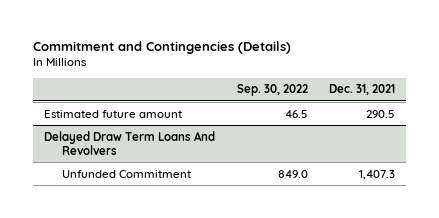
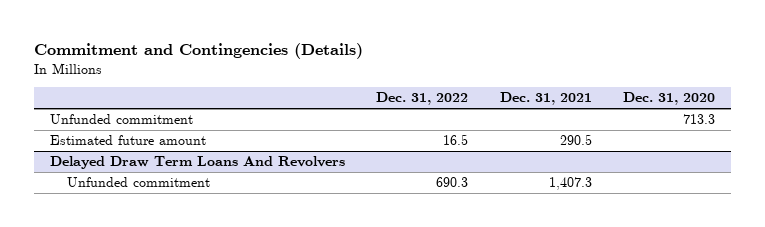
- | Sep. 30, 2022 | Dec. 31, 2021
+ | Dec. 31, 2022 | Dec. 31, 2021 | Dec. 31, 2020
+ Unfunded commitment | | | 713.3
@ Delayed Draw Term Loans And Revolvers
- Unfunded Commitment | 849.0 | 1,407.3
+ Unfunded commitment | 690.3 | 1,407.3 |

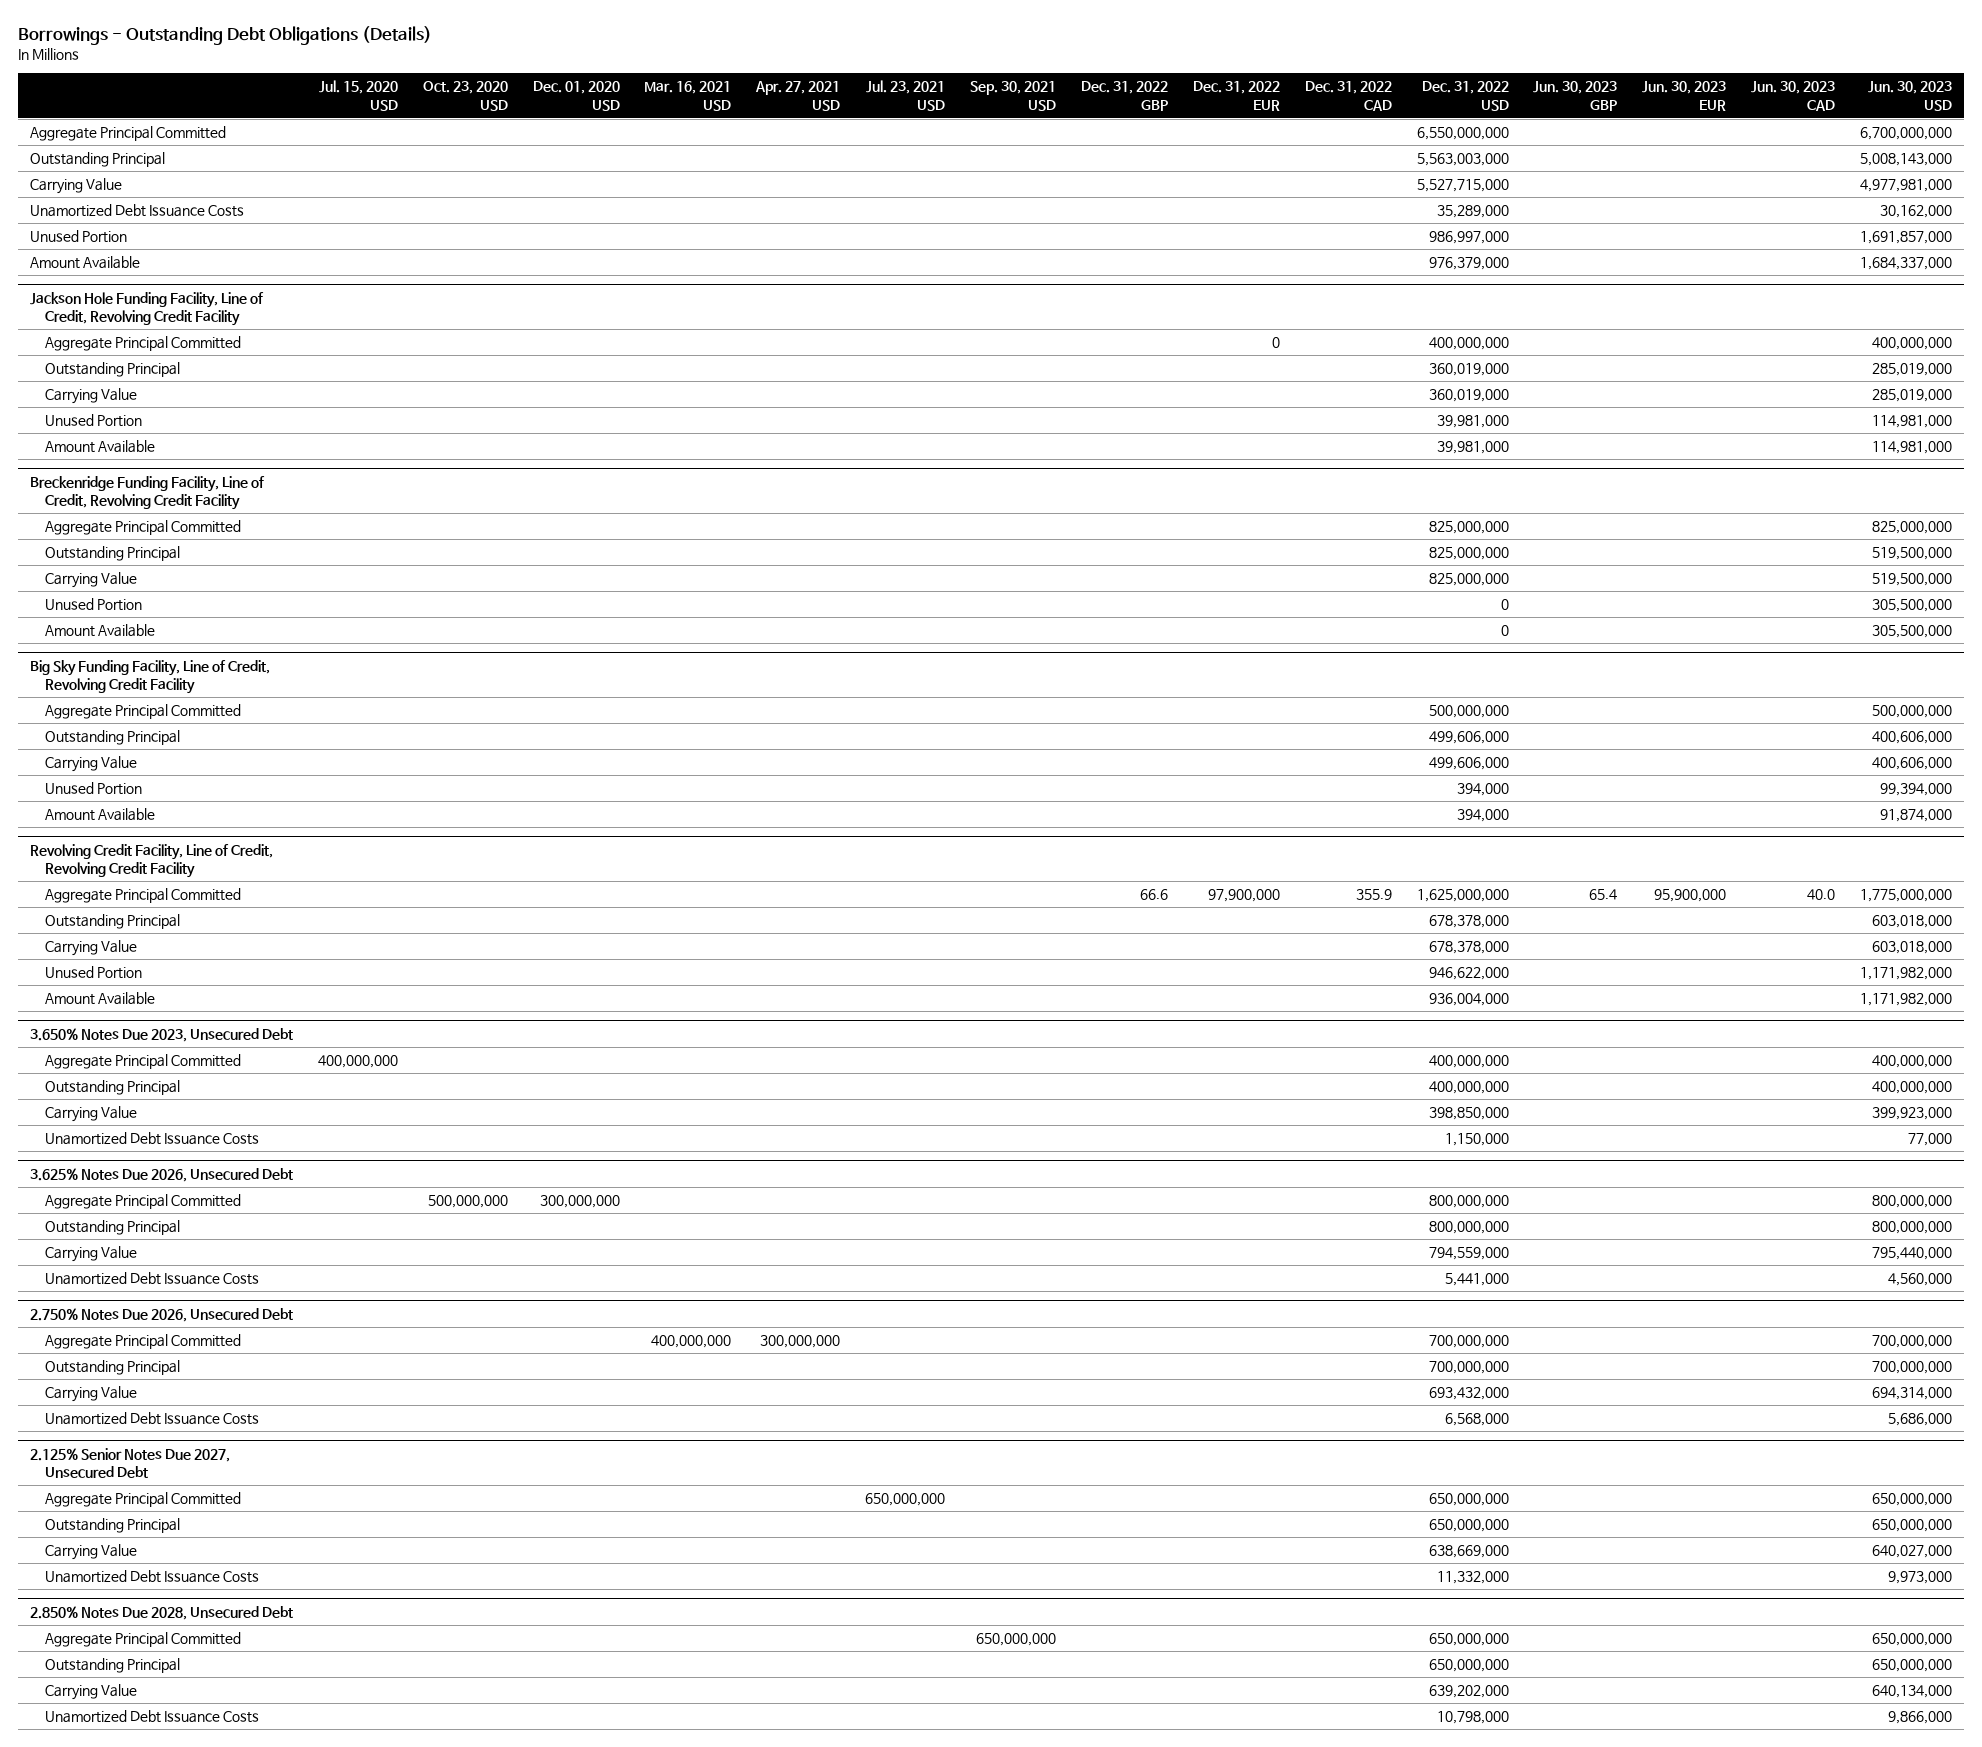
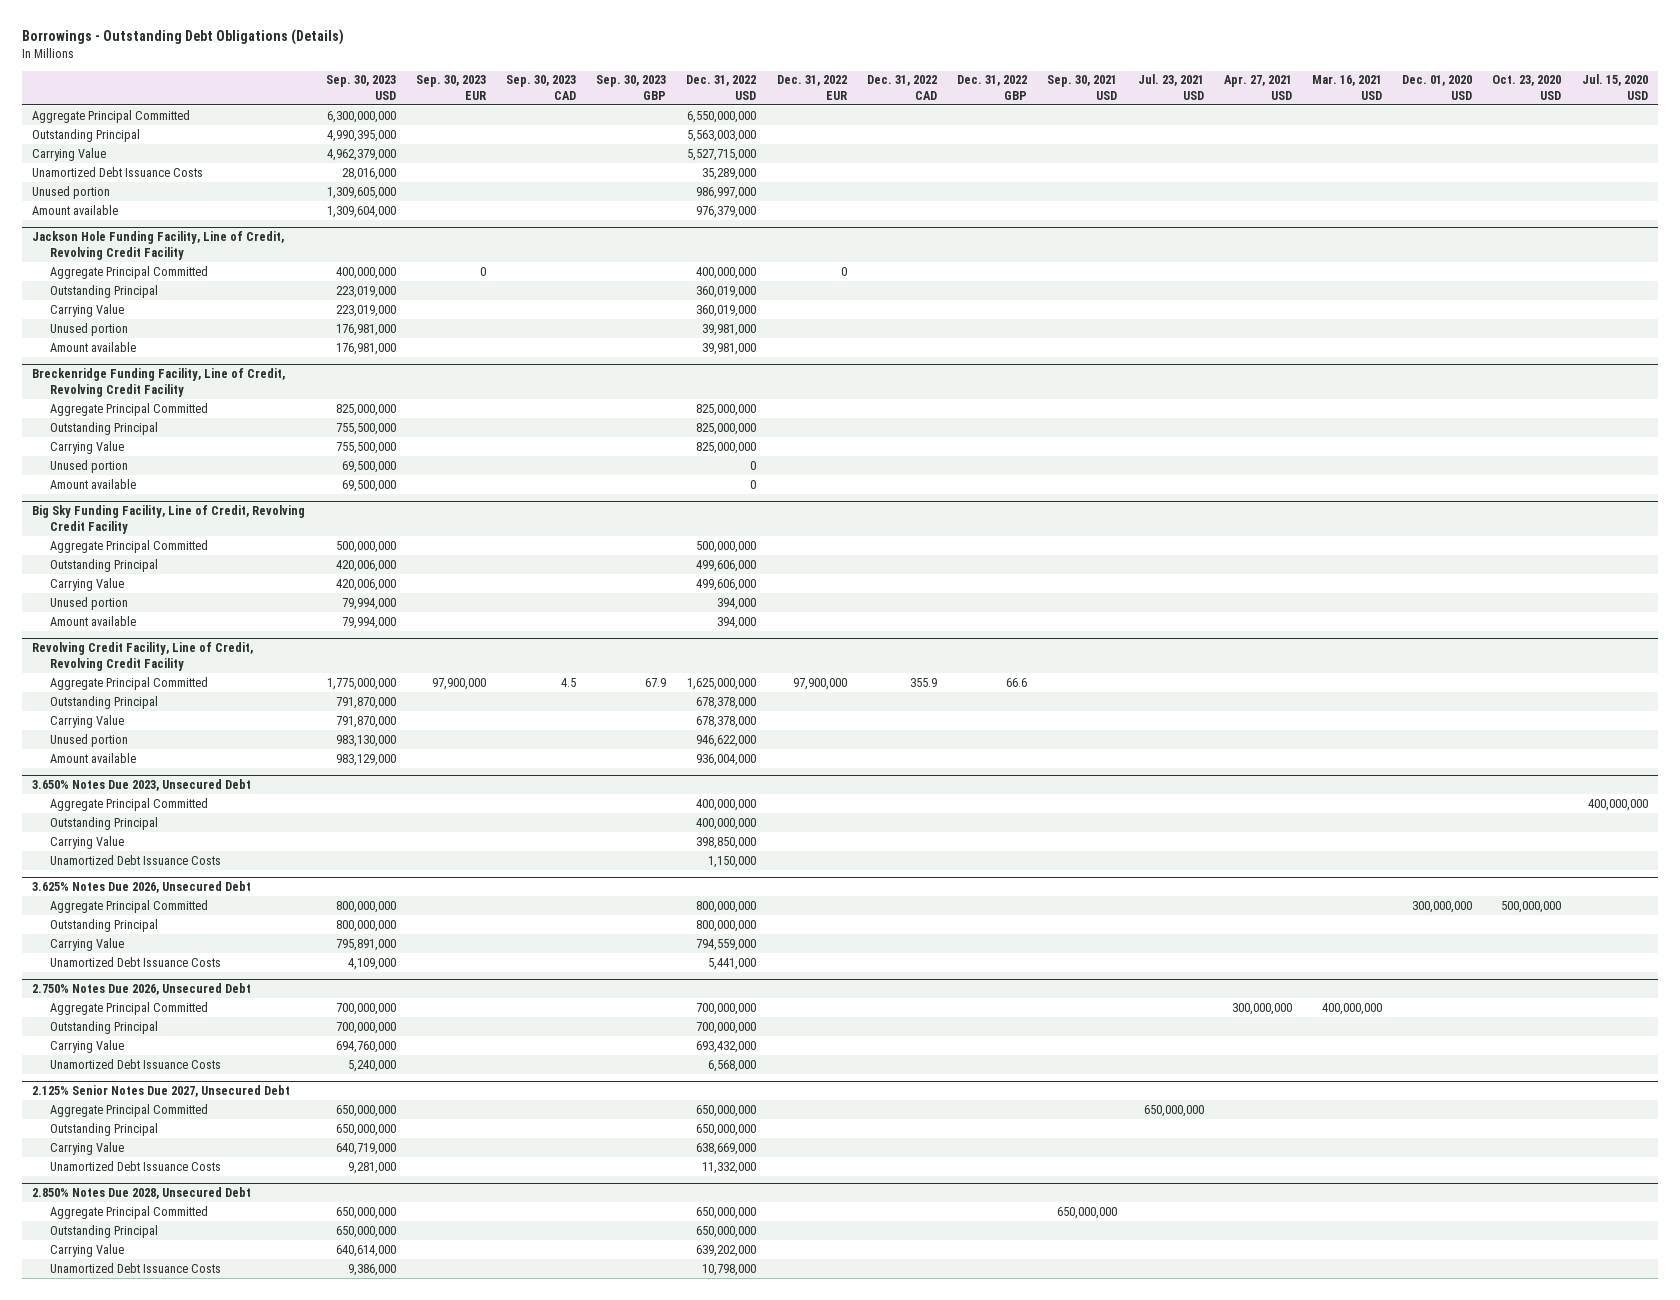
- | Jul. 15, 2020 USD | Oct. 23, 2020 USD | Dec. 01, 2020 USD | Mar. 16, 2021 USD | Apr. 27, 2021 USD | Jul. 23, 2021 USD | Sep. 30, 2021 USD | Dec. 31, 2022 GBP | Dec. 31, 2022 EUR | Dec. 31, 2022 CAD | Dec. 31, 2022 USD | Jun. 30, 2023 GBP | Jun. 30, 2023 EUR | Jun. 30, 2023 CAD | Jun. 30, 2023 USD
+ | Sep. 30, 2023 USD | Sep. 30, 2023 EUR | Sep. 30, 2023 CAD | Sep. 30, 2023 GBP | Dec. 31, 2022 USD | Dec. 31, 2022 EUR | Dec. 31, 2022 CAD | Dec. 31, 2022 GBP | Sep. 30, 2021 USD | Jul. 23, 2021 USD | Apr. 27, 2021 USD | Mar. 16, 2021 USD | Dec. 01, 2020 USD | Oct. 23, 2020 USD | Jul. 15, 2020 USD
- Unused Portion | | | | | | | | | | | 986,997,000 | | | | 1,691,857,000
- Amount Available | | | | | | | | | | | 976,379,000 | | | | 1,684,337,000
+ Unused portion | 1,309,605,000 | | | | 986,997,000 | | | | | | | | | |
+ Amount available | 1,309,604,000 | | | | 976,379,000 | | | | | | | | | |
@ Jackson Hole Funding Facility, Line of Credit, Revolving Credit Facility
- Unused Portion | | | | | | | | | | | 39,981,000 | | | | 114,981,000
- Amount Available | | | | | | | | | | | 39,981,000 | | | | 114,981,000
+ Unused portion | 176,981,000 | | | | 39,981,000 | | | | | | | | | |
+ Amount available | 176,981,000 | | | | 39,981,000 | | | | | | | | | |
@ Breckenridge Funding Facility, Line of Credit, Revolving Credit Facility
- Unused Portion | | | | | | | | | | | 0 | | | | 305,500,000
- Amount Available | | | | | | | | | | | 0 | | | | 305,500,000
+ Unused portion | 69,500,000 | | | | 0 | | | | | | | | | |
+ Amount available | 69,500,000 | | | | 0 | | | | | | | | | |
@ Big Sky Funding Facility, Line of Credit, Revolving Credit Facility
- Unused Portion | | | | | | | | | | | 394,000 | | | | 99,394,000
- Amount Available | | | | | | | | | | | 394,000 | | | | 91,874,000
+ Unused portion | 79,994,000 | | | | 394,000 | | | | | | | | | |
+ Amount available | 79,994,000 | | | | 394,000 | | | | | | | | | |
@ Revolving Credit Facility, Line of Credit, Revolving Credit Facility
- Unused Portion | | | | | | | | | | | 946,622,000 | | | | 1,171,982,000
- Amount Available | | | | | | | | | | | 936,004,000 | | | | 1,171,982,000
+ Unused portion | 983,130,000 | | | | 946,622,000 | | | | | | | | | |
+ Amount available | 983,129,000 | | | | 936,004,000 | | | | | | | | | |

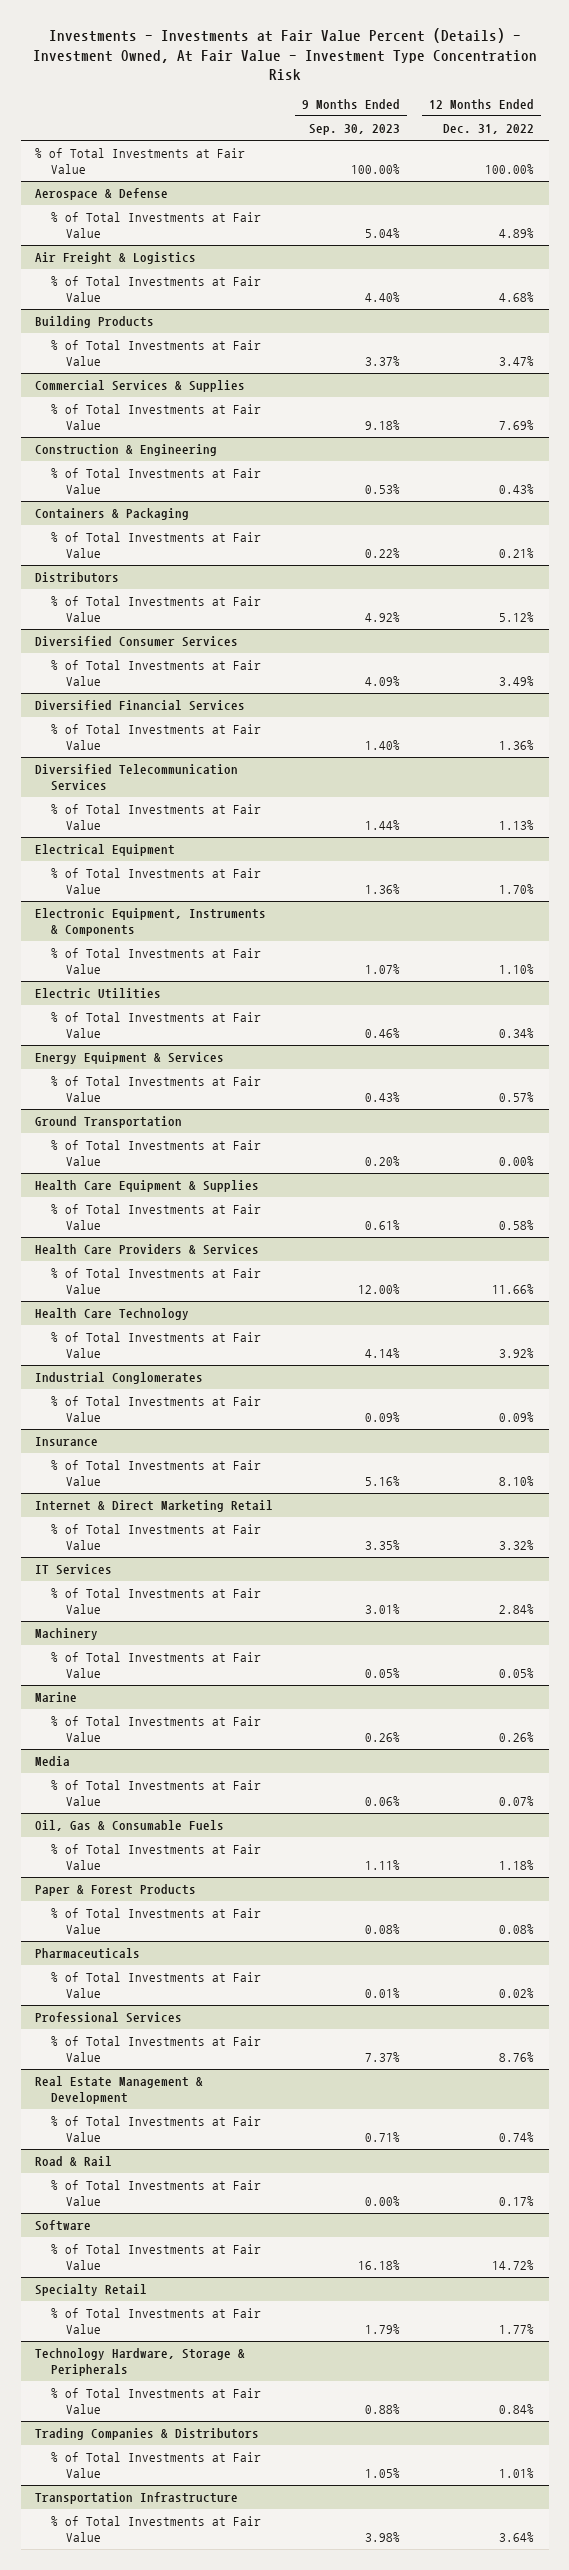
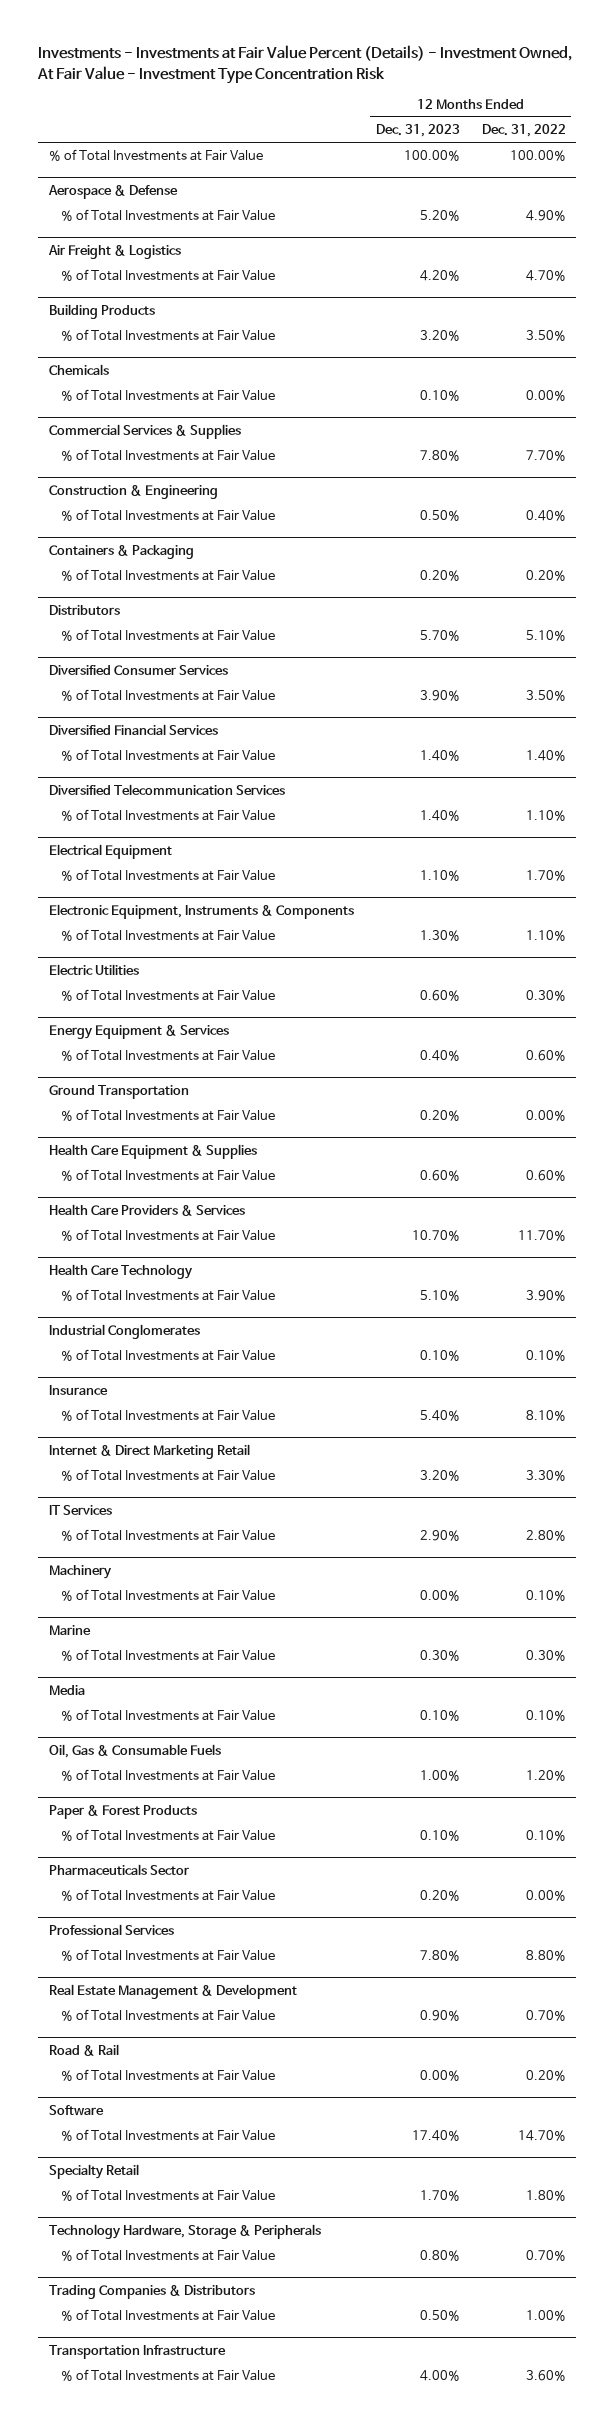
- | 9 Months Ended Sep. 30, 2023 | 12 Months Ended Dec. 31, 2022
+ | 12 Months Ended Dec. 31, 2023 | 12 Months Ended Dec. 31, 2022
@ Aerospace & Defense
- % of Total Investments at Fair Value | 5.04% | 4.89%
+ % of Total Investments at Fair Value | 5.20% | 4.90%
@ Air Freight & Logistics
- % of Total Investments at Fair Value | 4.40% | 4.68%
+ % of Total Investments at Fair Value | 4.20% | 4.70%
@ Building Products
- % of Total Investments at Fair Value | 3.37% | 3.47%
+ % of Total Investments at Fair Value | 3.20% | 3.50%
+ Chemicals
+ % of Total Investments at Fair Value | 0.10% | 0.00%
@ Commercial Services & Supplies
- % of Total Investments at Fair Value | 9.18% | 7.69%
+ % of Total Investments at Fair Value | 7.80% | 7.70%
@ Construction & Engineering
- % of Total Investments at Fair Value | 0.53% | 0.43%
+ % of Total Investments at Fair Value | 0.50% | 0.40%
@ Containers & Packaging
- % of Total Investments at Fair Value | 0.22% | 0.21%
+ % of Total Investments at Fair Value | 0.20% | 0.20%
@ Distributors
- % of Total Investments at Fair Value | 4.92% | 5.12%
+ % of Total Investments at Fair Value | 5.70% | 5.10%
@ Diversified Consumer Services
- % of Total Investments at Fair Value | 4.09% | 3.49%
+ % of Total Investments at Fair Value | 3.90% | 3.50%
@ Diversified Financial Services
- % of Total Investments at Fair Value | 1.40% | 1.36%
+ % of Total Investments at Fair Value | 1.40% | 1.40%
@ Diversified Telecommunication Services
- % of Total Investments at Fair Value | 1.44% | 1.13%
+ % of Total Investments at Fair Value | 1.40% | 1.10%
@ Electric Utilities
- % of Total Investments at Fair Value | 0.46% | 0.34%
+ % of Total Investments at Fair Value | 0.60% | 0.30%
@ Energy Equipment & Services
- % of Total Investments at Fair Value | 0.43% | 0.57%
+ % of Total Investments at Fair Value | 0.40% | 0.60%
@ Health Care Equipment & Supplies
- % of Total Investments at Fair Value | 0.61% | 0.58%
+ % of Total Investments at Fair Value | 0.60% | 0.60%
@ Health Care Providers & Services
- % of Total Investments at Fair Value | 12.00% | 11.66%
+ % of Total Investments at Fair Value | 10.70% | 11.70%
@ Health Care Technology
- % of Total Investments at Fair Value | 4.14% | 3.92%
+ % of Total Investments at Fair Value | 5.10% | 3.90%
@ Industrial Conglomerates
- % of Total Investments at Fair Value | 0.09% | 0.09%
+ % of Total Investments at Fair Value | 0.10% | 0.10%
@ Internet & Direct Marketing Retail
- % of Total Investments at Fair Value | 3.35% | 3.32%
+ % of Total Investments at Fair Value | 3.20% | 3.30%
@ IT Services
- % of Total Investments at Fair Value | 3.01% | 2.84%
+ % of Total Investments at Fair Value | 2.90% | 2.80%
@ Machinery
- % of Total Investments at Fair Value | 0.05% | 0.05%
+ % of Total Investments at Fair Value | 0.00% | 0.10%
@ Marine
- % of Total Investments at Fair Value | 0.26% | 0.26%
+ % of Total Investments at Fair Value | 0.30% | 0.30%
@ Media
- % of Total Investments at Fair Value | 0.06% | 0.07%
+ % of Total Investments at Fair Value | 0.10% | 0.10%
@ Oil, Gas & Consumable Fuels
- % of Total Investments at Fair Value | 1.11% | 1.18%
+ % of Total Investments at Fair Value | 1.00% | 1.20%
@ Paper & Forest Products
- % of Total Investments at Fair Value | 0.08% | 0.08%
- Pharmaceuticals
- % of Total Investments at Fair Value | 0.01% | 0.02%
@ Paper & Forest Products
+ % of Total Investments at Fair Value | 0.10% | 0.10%
+ Pharmaceuticals Sector
+ % of Total Investments at Fair Value | 0.20% | 0.00%
@ Professional Services
- % of Total Investments at Fair Value | 7.37% | 8.76%
+ % of Total Investments at Fair Value | 7.80% | 8.80%
@ Real Estate Management & Development
- % of Total Investments at Fair Value | 0.71% | 0.74%
+ % of Total Investments at Fair Value | 0.90% | 0.70%
@ Road & Rail
- % of Total Investments at Fair Value | 0.00% | 0.17%
+ % of Total Investments at Fair Value | 0.00% | 0.20%
@ Software
- % of Total Investments at Fair Value | 16.18% | 14.72%
+ % of Total Investments at Fair Value | 17.40% | 14.70%
@ Specialty Retail
- % of Total Investments at Fair Value | 1.79% | 1.77%
+ % of Total Investments at Fair Value | 1.70% | 1.80%
@ Technology Hardware, Storage & Peripherals
- % of Total Investments at Fair Value | 0.88% | 0.84%
+ % of Total Investments at Fair Value | 0.80% | 0.70%
@ Trading Companies & Distributors
- % of Total Investments at Fair Value | 1.05% | 1.01%
+ % of Total Investments at Fair Value | 0.50% | 1.00%
@ Transportation Infrastructure
- % of Total Investments at Fair Value | 3.98% | 3.64%
+ % of Total Investments at Fair Value | 4.00% | 3.60%

